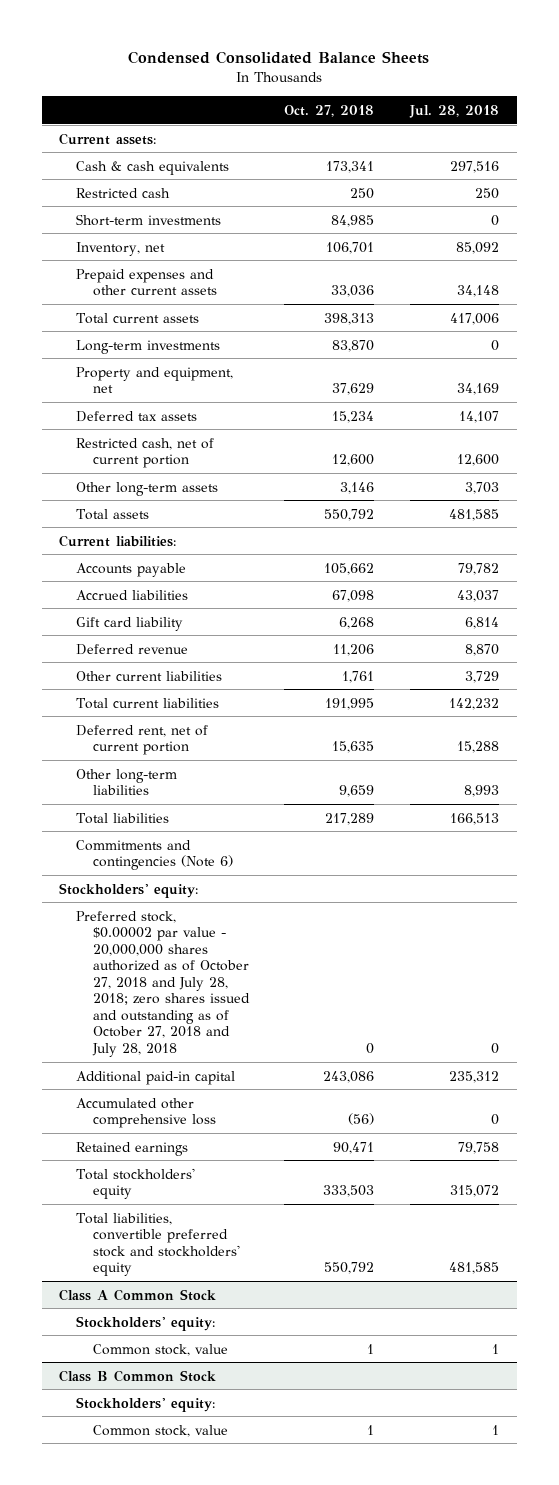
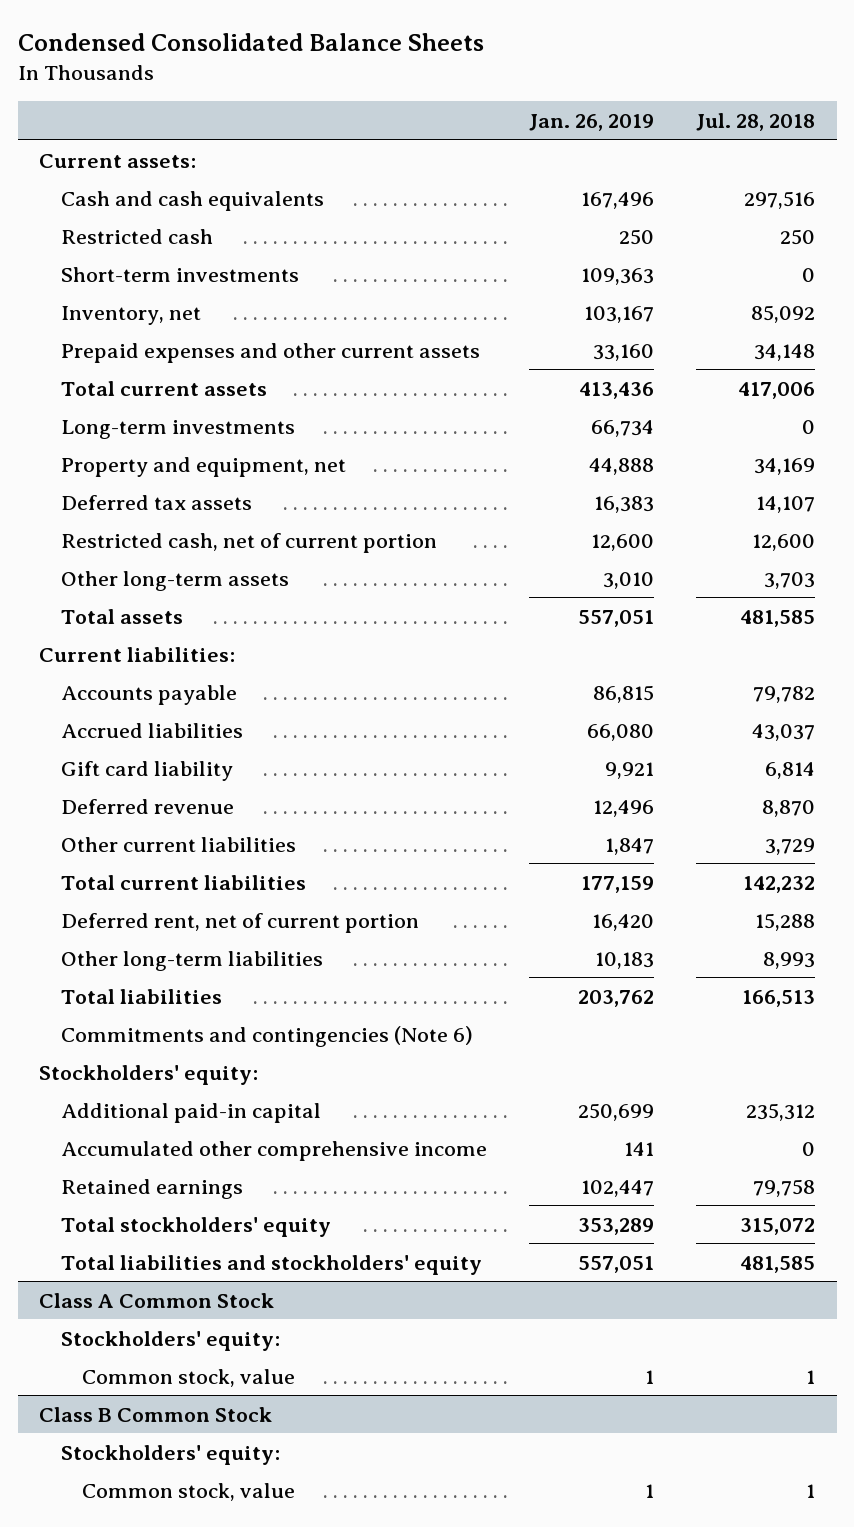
- | Oct. 27, 2018 | Jul. 28, 2018
+ | Jan. 26, 2019 | Jul. 28, 2018
- Cash & cash equivalents | 173,341 | 297,516
+ Cash and cash equivalents | 167,496 | 297,516
- Preferred stock, $0.00002 par value - 20,000,000 shares authorized as of October 27, 2018 and July 28, 2018; zero shares issued and outstanding as of October 27, 2018 and July 28, 2018 | 0 | 0
- Accumulated other comprehensive loss | (56) | 0
+ Accumulated other comprehensive income | 141 | 0
- Total liabilities, convertible preferred stock and stockholders' equity | 550,792 | 481,585
+ Total liabilities and stockholders' equity | 557,051 | 481,585

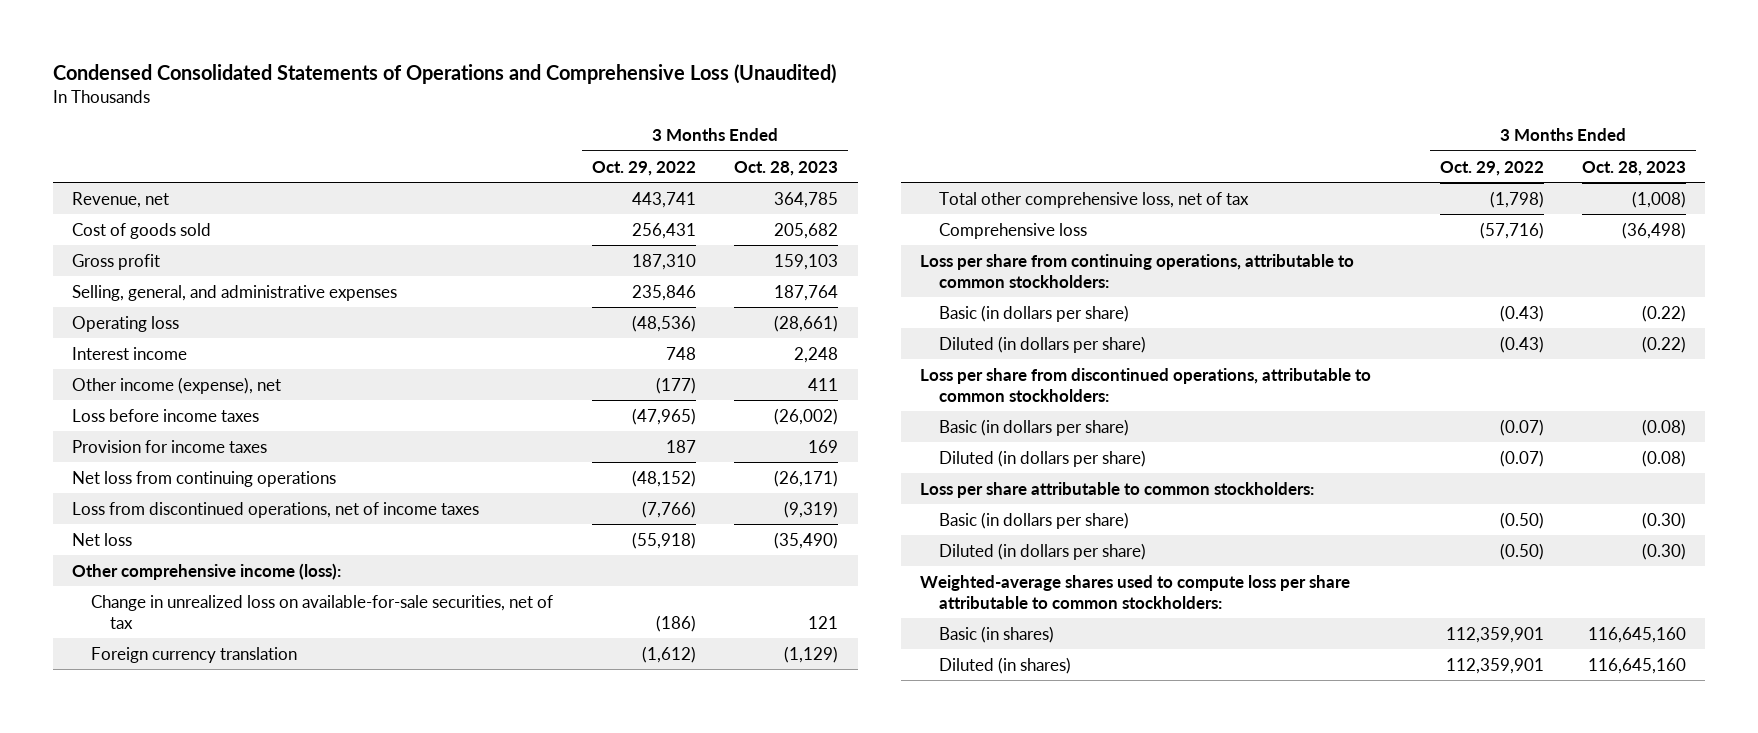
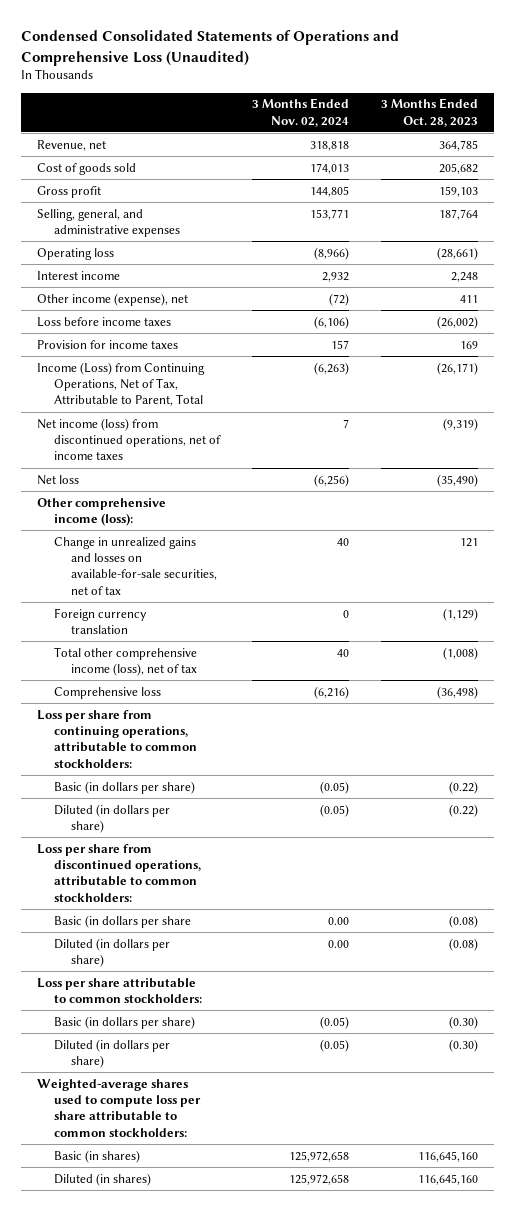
- | 3 Months Ended Oct. 29, 2022 | 3 Months Ended Oct. 28, 2023
+ | 3 Months Ended Nov. 02, 2024 | 3 Months Ended Oct. 28, 2023
- Net loss from continuing operations | (48,152) | (26,171)
- Loss from discontinued operations, net of income taxes | (7,766) | (9,319)
+ Income (Loss) from Continuing Operations, Net of Tax, Attributable to Parent, Total | (6,263) | (26,171)
+ Net income (loss) from discontinued operations, net of income taxes | 7 | (9,319)
- Change in unrealized loss on available-for-sale securities, net of tax | (186) | 121
+ Change in unrealized gains and losses on available-for-sale securities, net of tax | 40 | 121
- Total other comprehensive loss, net of tax | (1,798) | (1,008)
+ Total other comprehensive income (loss), net of tax | 40 | (1,008)
- Basic (in dollars per share) | (0.07) | (0.08)
+ Basic (in dollars per share | 0.00 | (0.08)

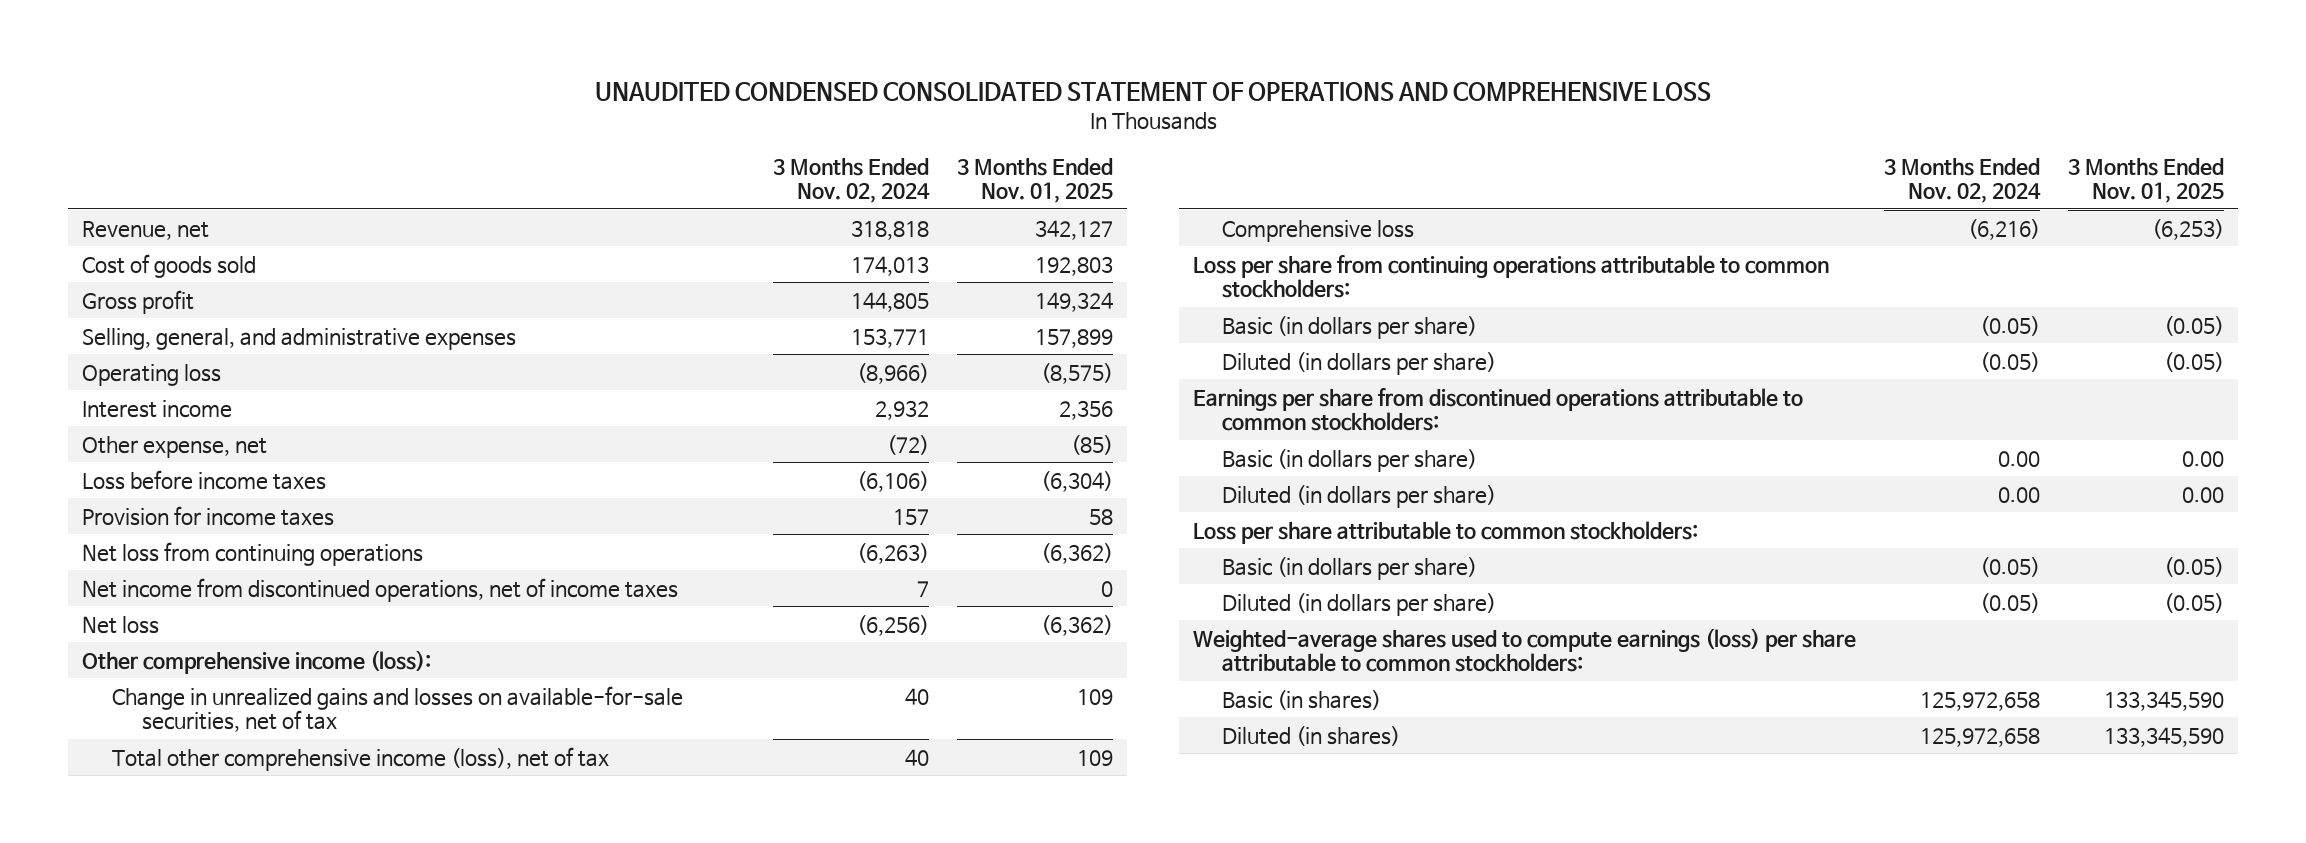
- Condensed Consolidated Statements of Operations and Comprehensive Loss (Unaudited)
+ UNAUDITED CONDENSED CONSOLIDATED STATEMENT OF OPERATIONS AND COMPREHENSIVE LOSS
- | 3 Months Ended Nov. 02, 2024 | 3 Months Ended Oct. 28, 2023
+ | 3 Months Ended Nov. 02, 2024 | 3 Months Ended Nov. 01, 2025
- Other income (expense), net | (72) | 411
+ Other expense, net | (72) | (85)
- Income (Loss) from Continuing Operations, Net of Tax, Attributable to Parent, Total | (6,263) | (26,171)
- Net income (loss) from discontinued operations, net of income taxes | 7 | (9,319)
+ Net loss from continuing operations | (6,263) | (6,362)
+ Net income from discontinued operations, net of income taxes | 7 | 0
- Foreign currency translation | 0 | (1,129)
- Loss per share from continuing operations, attributable to common stockholders:
+ Loss per share from continuing operations attributable to common stockholders:
- Loss per share from discontinued operations, attributable to common stockholders:
- Basic (in dollars per share | 0.00 | (0.08)
+ Earnings per share from discontinued operations attributable to common stockholders:
+ Basic (in dollars per share) | 0.00 | 0.00
- Weighted-average shares used to compute loss per share attributable to common stockholders:
+ Weighted-average shares used to compute earnings (loss) per share attributable to common stockholders:

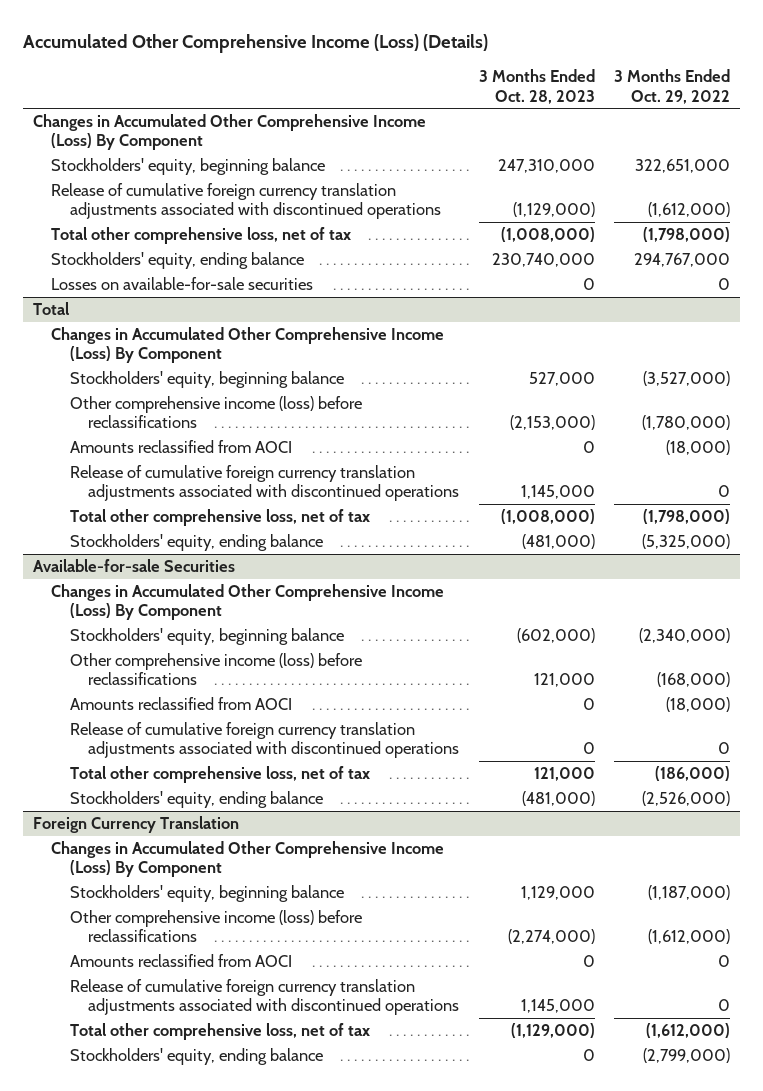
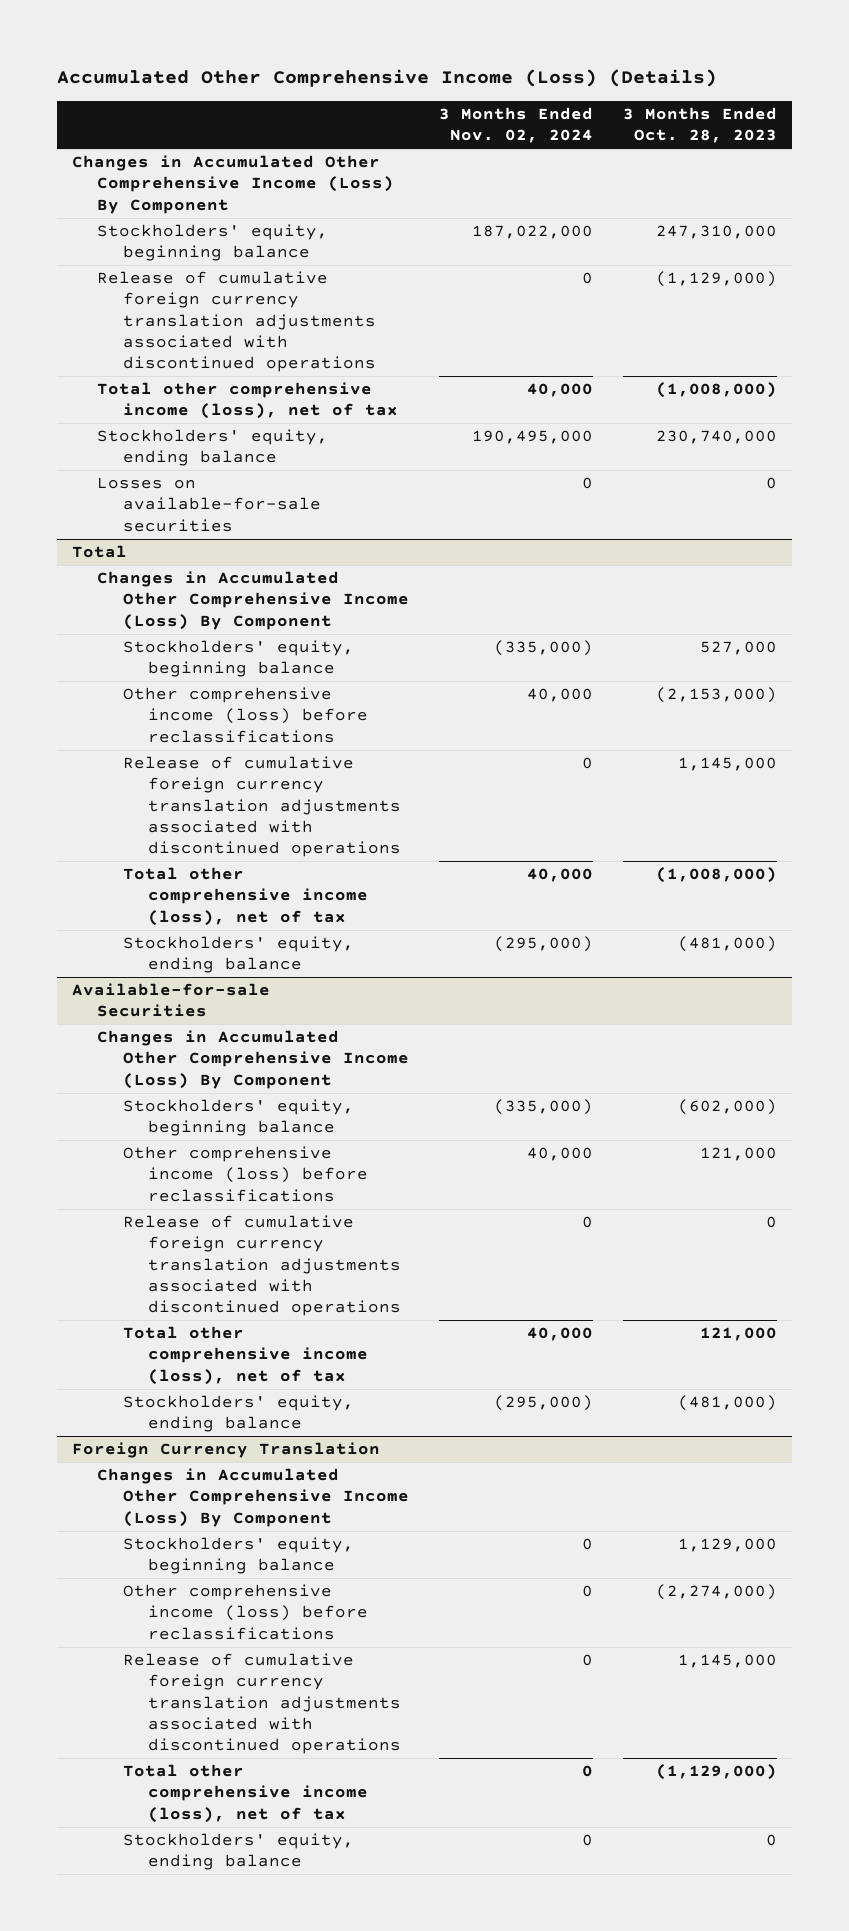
- | 3 Months Ended Oct. 28, 2023 | 3 Months Ended Oct. 29, 2022
+ | 3 Months Ended Nov. 02, 2024 | 3 Months Ended Oct. 28, 2023
- Total other comprehensive loss, net of tax | (1,008,000) | (1,798,000)
+ Total other comprehensive income (loss), net of tax | 40,000 | (1,008,000)
@ Total
- Amounts reclassified from AOCI | 0 | (18,000)
- Total other comprehensive loss, net of tax | (1,008,000) | (1,798,000)
+ Total other comprehensive income (loss), net of tax | 40,000 | (1,008,000)
@ Available-for-sale Securities
- Amounts reclassified from AOCI | 0 | (18,000)
- Total other comprehensive loss, net of tax | 121,000 | (186,000)
+ Total other comprehensive income (loss), net of tax | 40,000 | 121,000
@ Foreign Currency Translation
- Amounts reclassified from AOCI | 0 | 0
- Total other comprehensive loss, net of tax | (1,129,000) | (1,612,000)
+ Total other comprehensive income (loss), net of tax | 0 | (1,129,000)

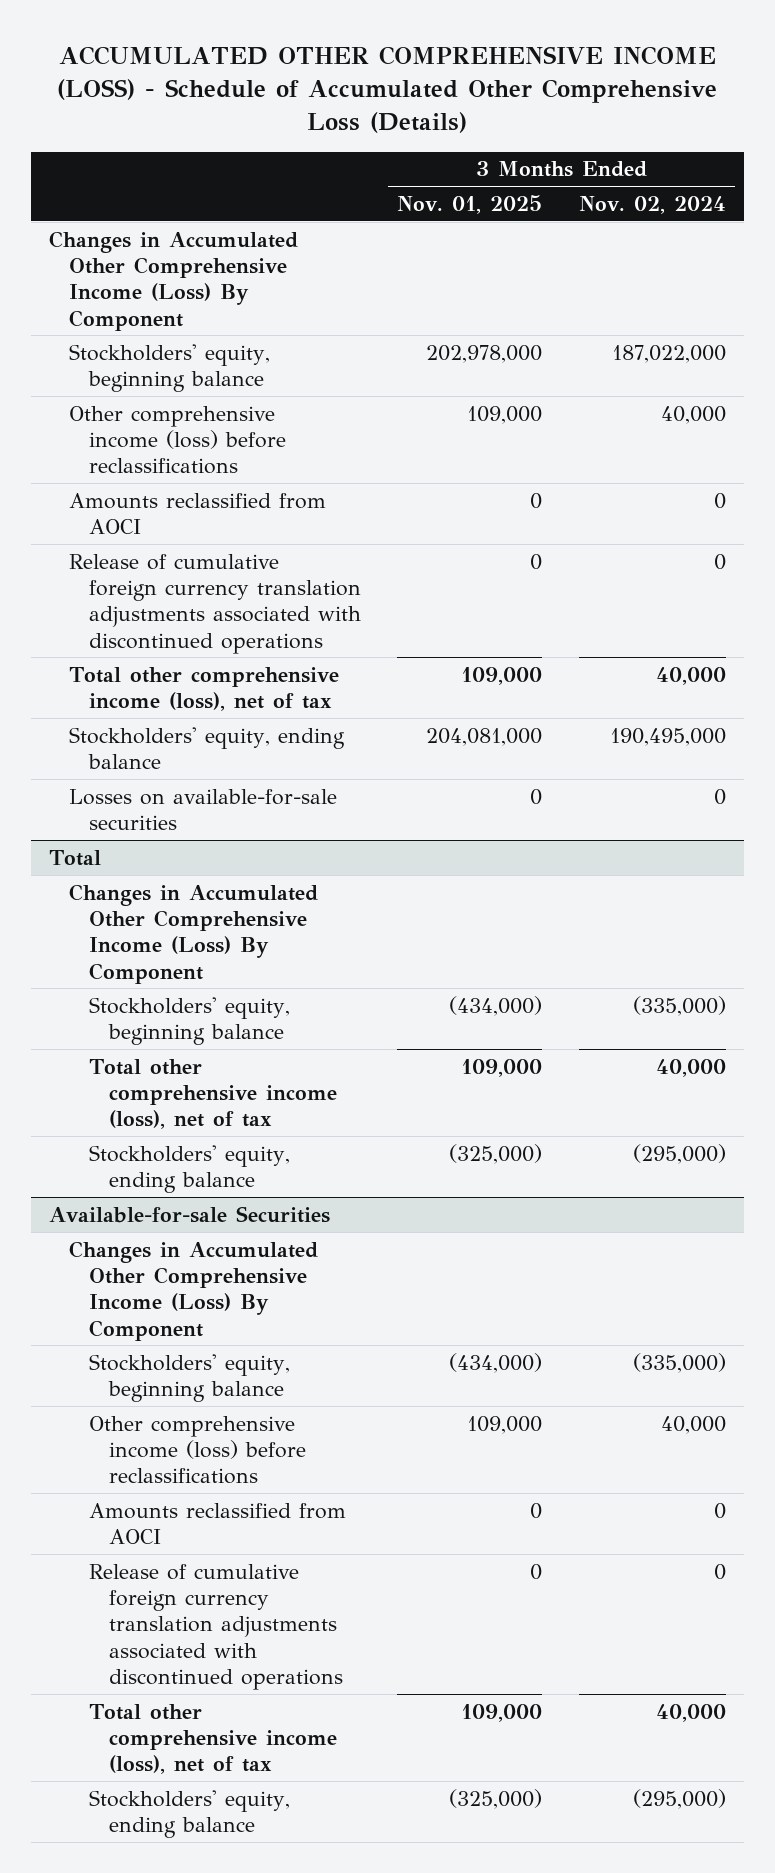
- Accumulated Other Comprehensive Income (Loss) (Details)
+ ACCUMULATED OTHER COMPREHENSIVE INCOME (LOSS) - Schedule of Accumulated Other Comprehensive Loss (Details)
- | 3 Months Ended Nov. 02, 2024 | 3 Months Ended Oct. 28, 2023
+ | 3 Months Ended Nov. 01, 2025 | 3 Months Ended Nov. 02, 2024
+ Other comprehensive income (loss) before reclassifications | 109,000 | 40,000
+ Amounts reclassified from AOCI | 0 | 0
@ Total
- Other comprehensive income (loss) before reclassifications | 40,000 | (2,153,000)
- Release of cumulative foreign currency translation adjustments associated with discontinued operations | 0 | 1,145,000
@ Available-for-sale Securities
+ Amounts reclassified from AOCI | 0 | 0
- Foreign Currency Translation
- Changes in Accumulated Other Comprehensive Income (Loss) By Component
- Stockholders' equity, beginning balance | 0 | 1,129,000
- Other comprehensive income (loss) before reclassifications | 0 | (2,274,000)
- Release of cumulative foreign currency translation adjustments associated with discontinued operations | 0 | 1,145,000
- Total other comprehensive income (loss), net of tax | 0 | (1,129,000)
- Stockholders' equity, ending balance | 0 | 0

